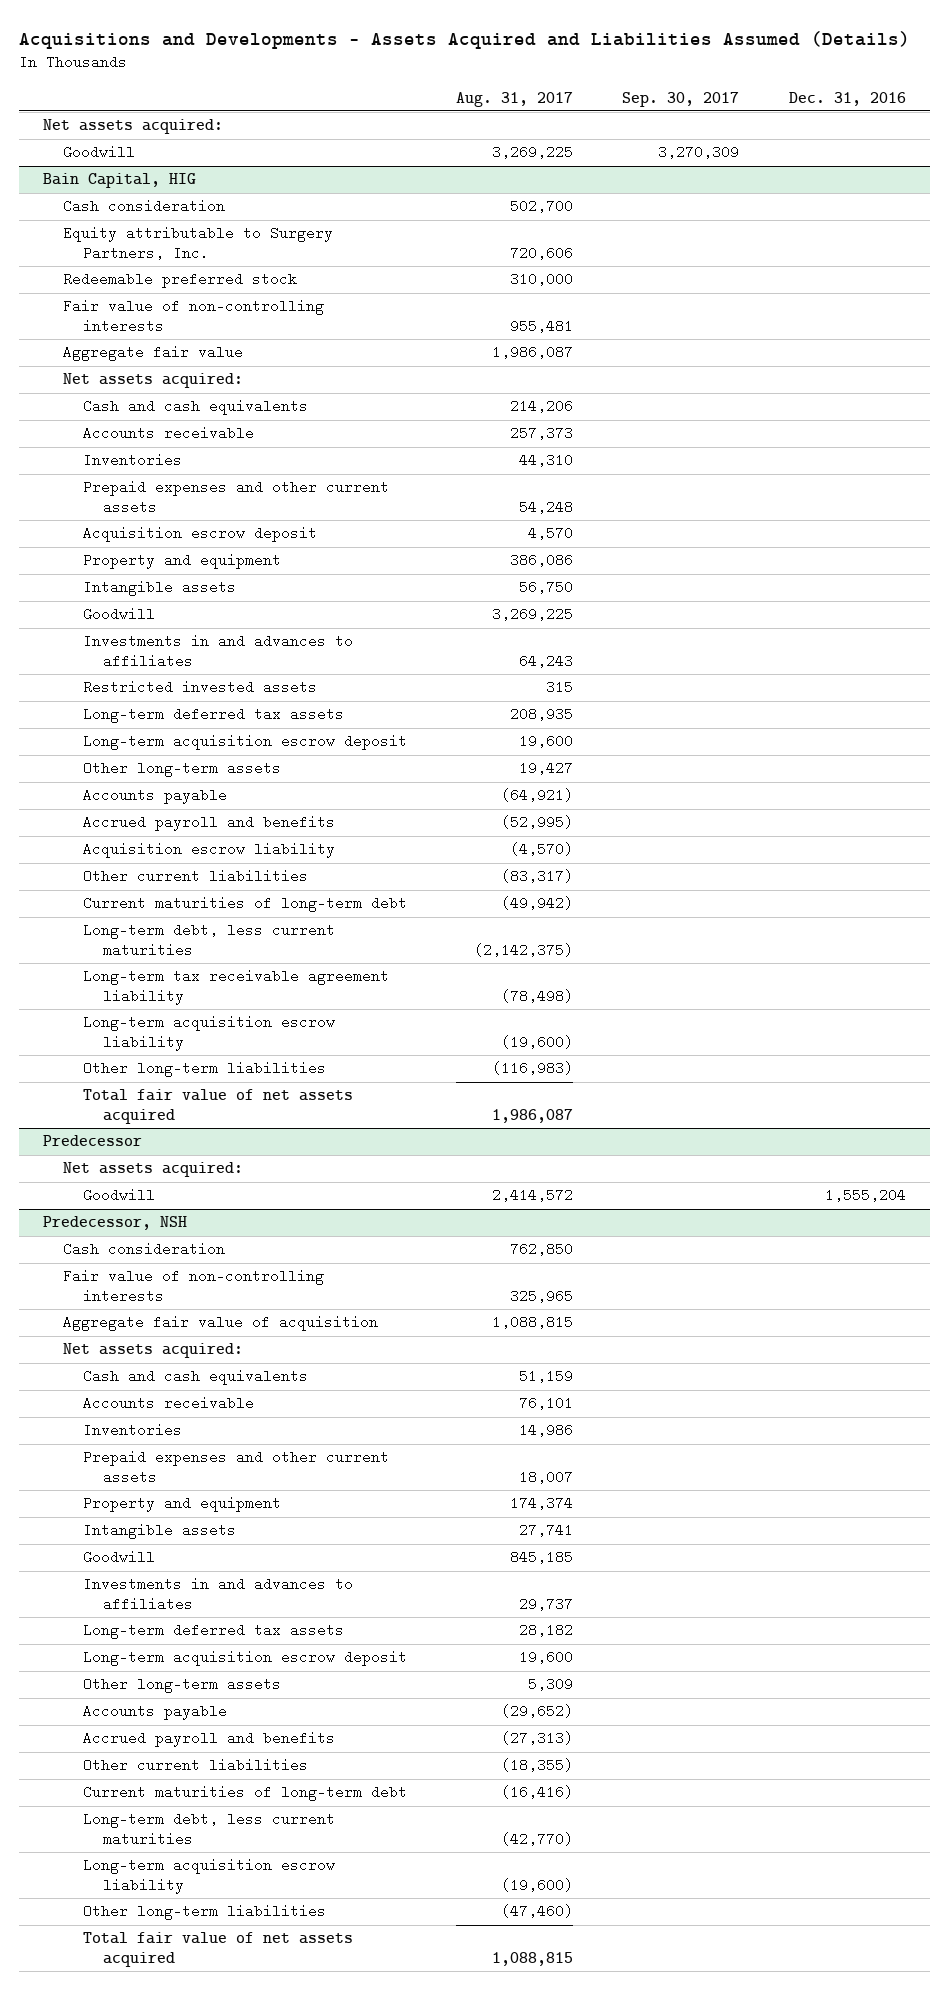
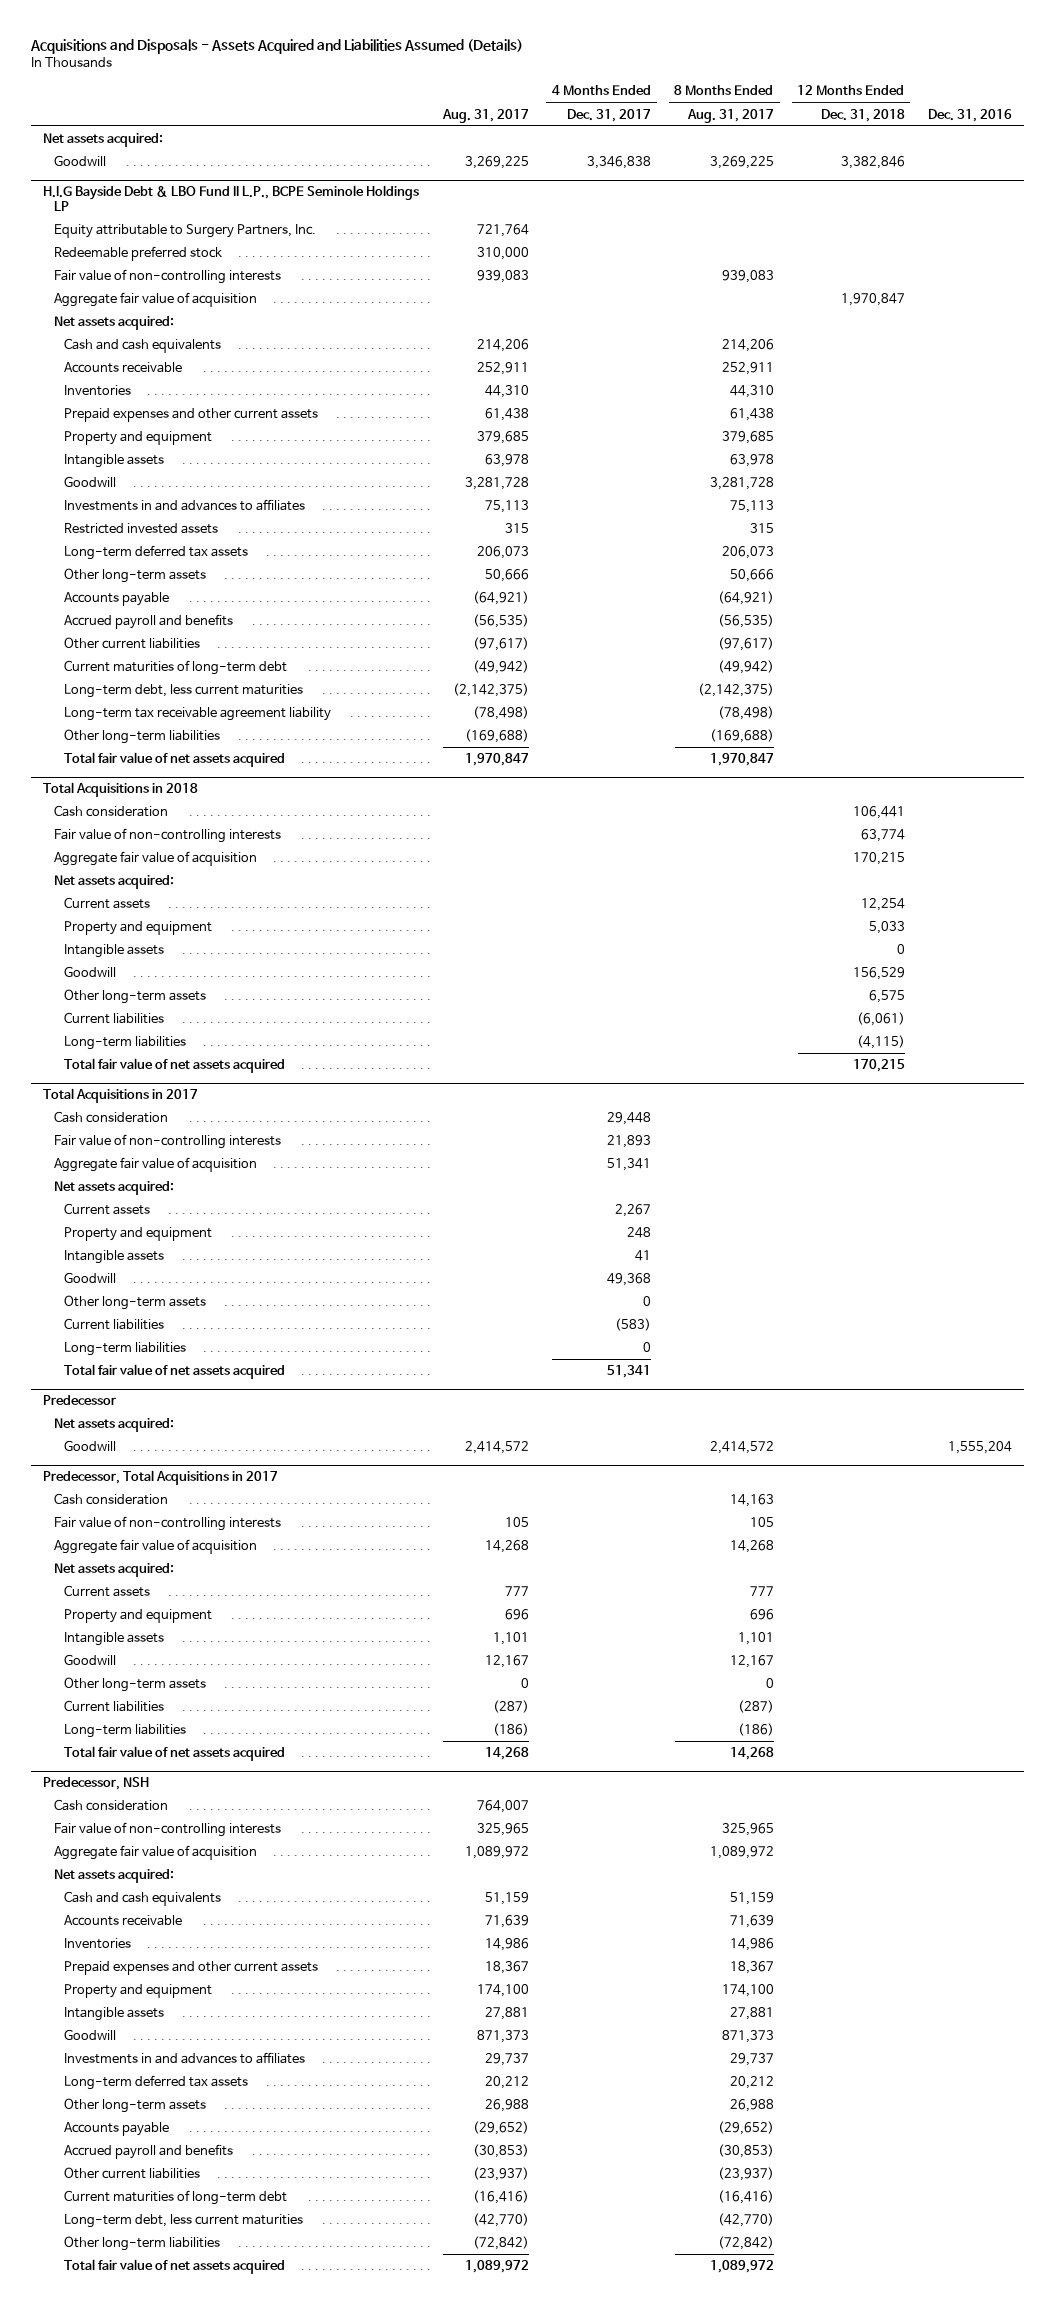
- Acquisitions and Developments - Assets Acquired and Liabilities Assumed (Details)
+ Acquisitions and Disposals - Assets Acquired and Liabilities Assumed (Details)
- | Aug. 31, 2017 | Sep. 30, 2017 | Dec. 31, 2016
+ | Aug. 31, 2017 | 4 Months Ended Dec. 31, 2017 | 8 Months Ended Aug. 31, 2017 | 12 Months Ended Dec. 31, 2018 | Dec. 31, 2016
- Bain Capital, HIG
- Cash consideration | 502,700 | |
- Equity attributable to Surgery Partners, Inc. | 720,606 | |
+ H.I.G Bayside Debt & LBO Fund II L.P., BCPE Seminole Holdings LP
+ Equity attributable to Surgery Partners, Inc. | 721,764 | | | |
- Fair value of non-controlling interests | 955,481 | |
- Aggregate fair value | 1,986,087 | |
+ Fair value of non-controlling interests | 939,083 | | 939,083 | |
+ Aggregate fair value of acquisition | | | | 1,970,847 |
- Accounts receivable | 257,373 | |
+ Accounts receivable | 252,911 | | 252,911 | |
- Prepaid expenses and other current assets | 54,248 | |
- Acquisition escrow deposit | 4,570 | |
- Property and equipment | 386,086 | |
- Intangible assets | 56,750 | |
- Goodwill | 3,269,225 | |
- Investments in and advances to affiliates | 64,243 | |
+ Prepaid expenses and other current assets | 61,438 | | 61,438 | |
+ Property and equipment | 379,685 | | 379,685 | |
+ Intangible assets | 63,978 | | 63,978 | |
+ Goodwill | 3,281,728 | | 3,281,728 | |
+ Investments in and advances to affiliates | 75,113 | | 75,113 | |
- Long-term deferred tax assets | 208,935 | |
- Long-term acquisition escrow deposit | 19,600 | |
- Other long-term assets | 19,427 | |
+ Long-term deferred tax assets | 206,073 | | 206,073 | |
+ Other long-term assets | 50,666 | | 50,666 | |
- Accrued payroll and benefits | (52,995) | |
- Acquisition escrow liability | (4,570) | |
- Other current liabilities | (83,317) | |
+ Accrued payroll and benefits | (56,535) | | (56,535) | |
+ Other current liabilities | (97,617) | | (97,617) | |
- Long-term acquisition escrow liability | (19,600) | |
- Other long-term liabilities | (116,983) | |
- Total fair value of net assets acquired | 1,986,087 | |
+ Other long-term liabilities | (169,688) | | (169,688) | |
+ Total fair value of net assets acquired | 1,970,847 | | 1,970,847 | |
+ Total Acquisitions in 2018
+ Cash consideration | | | | 106,441 |
+ Fair value of non-controlling interests | | | | 63,774 |
+ Aggregate fair value of acquisition | | | | 170,215 |
+ Net assets acquired:
+ Current assets | | | | 12,254 |
+ Property and equipment | | | | 5,033 |
+ Intangible assets | | | | 0 |
+ Goodwill | | | | 156,529 |
+ Other long-term assets | | | | 6,575 |
+ Current liabilities | | | | (6,061) |
+ Long-term liabilities | | | | (4,115) |
+ Total fair value of net assets acquired | | | | 170,215 |
+ Total Acquisitions in 2017
+ Cash consideration | | 29,448 | | |
+ Fair value of non-controlling interests | | 21,893 | | |
+ Aggregate fair value of acquisition | | 51,341 | | |
+ Net assets acquired:
+ Current assets | | 2,267 | | |
+ Property and equipment | | 248 | | |
+ Intangible assets | | 41 | | |
+ Goodwill | | 49,368 | | |
+ Other long-term assets | | 0 | | |
+ Current liabilities | | (583) | | |
+ Long-term liabilities | | 0 | | |
+ Total fair value of net assets acquired | | 51,341 | | |
+ Predecessor, Total Acquisitions in 2017
+ Cash consideration | | | 14,163 | |
+ Fair value of non-controlling interests | 105 | | 105 | |
+ Aggregate fair value of acquisition | 14,268 | | 14,268 | |
+ Net assets acquired:
+ Current assets | 777 | | 777 | |
+ Property and equipment | 696 | | 696 | |
+ Intangible assets | 1,101 | | 1,101 | |
+ Goodwill | 12,167 | | 12,167 | |
+ Other long-term assets | 0 | | 0 | |
+ Current liabilities | (287) | | (287) | |
+ Long-term liabilities | (186) | | (186) | |
+ Total fair value of net assets acquired | 14,268 | | 14,268 | |
@ Predecessor, NSH
- Cash consideration | 762,850 | |
+ Cash consideration | 764,007 | | | |
- Aggregate fair value of acquisition | 1,088,815 | |
+ Aggregate fair value of acquisition | 1,089,972 | | 1,089,972 | |
- Accounts receivable | 76,101 | |
+ Accounts receivable | 71,639 | | 71,639 | |
- Prepaid expenses and other current assets | 18,007 | |
- Property and equipment | 174,374 | |
- Intangible assets | 27,741 | |
- Goodwill | 845,185 | |
+ Prepaid expenses and other current assets | 18,367 | | 18,367 | |
+ Property and equipment | 174,100 | | 174,100 | |
+ Intangible assets | 27,881 | | 27,881 | |
+ Goodwill | 871,373 | | 871,373 | |
- Long-term deferred tax assets | 28,182 | |
- Long-term acquisition escrow deposit | 19,600 | |
- Other long-term assets | 5,309 | |
+ Long-term deferred tax assets | 20,212 | | 20,212 | |
+ Other long-term assets | 26,988 | | 26,988 | |
- Accrued payroll and benefits | (27,313) | |
- Other current liabilities | (18,355) | |
+ Accrued payroll and benefits | (30,853) | | (30,853) | |
+ Other current liabilities | (23,937) | | (23,937) | |
- Long-term acquisition escrow liability | (19,600) | |
- Other long-term liabilities | (47,460) | |
- Total fair value of net assets acquired | 1,088,815 | |
+ Other long-term liabilities | (72,842) | | (72,842) | |
+ Total fair value of net assets acquired | 1,089,972 | | 1,089,972 | |

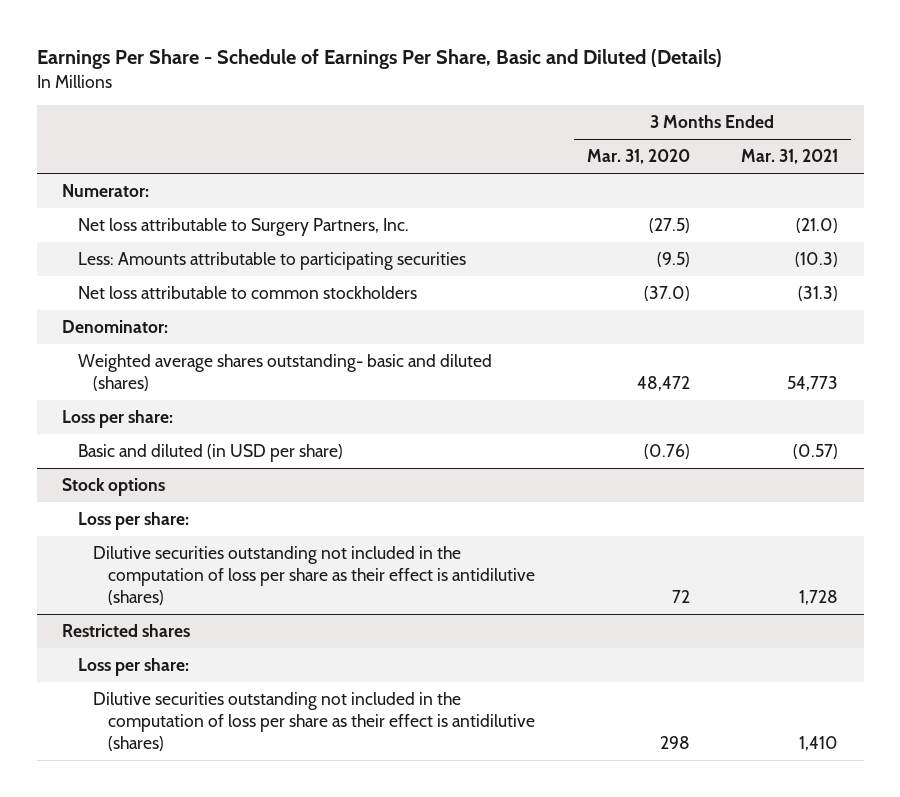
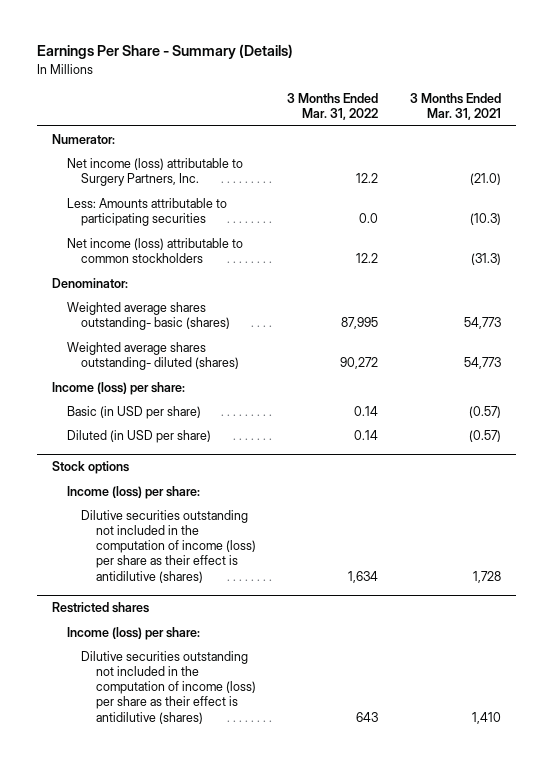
- Earnings Per Share - Schedule of Earnings Per Share, Basic and Diluted (Details)
+ Earnings Per Share - Summary (Details)
- | 3 Months Ended Mar. 31, 2020 | 3 Months Ended Mar. 31, 2021
+ | 3 Months Ended Mar. 31, 2022 | 3 Months Ended Mar. 31, 2021
- Net loss attributable to Surgery Partners, Inc. | (27.5) | (21.0)
+ Net income (loss) attributable to Surgery Partners, Inc. | 12.2 | (21.0)
- Net loss attributable to common stockholders | (37.0) | (31.3)
+ Net income (loss) attributable to common stockholders | 12.2 | (31.3)
- Weighted average shares outstanding- basic and diluted (shares) | 48,472 | 54,773
- Loss per share:
- Basic and diluted (in USD per share) | (0.76) | (0.57)
+ Weighted average shares outstanding- basic (shares) | 87,995 | 54,773
+ Weighted average shares outstanding- diluted (shares) | 90,272 | 54,773
+ Income (loss) per share:
+ Basic (in USD per share) | 0.14 | (0.57)
+ Diluted (in USD per share) | 0.14 | (0.57)
@ Stock options
- Loss per share:
- Dilutive securities outstanding not included in the computation of loss per share as their effect is antidilutive (shares) | 72 | 1,728
+ Income (loss) per share:
+ Dilutive securities outstanding not included in the computation of income (loss) per share as their effect is antidilutive (shares) | 1,634 | 1,728
@ Restricted shares
- Loss per share:
- Dilutive securities outstanding not included in the computation of loss per share as their effect is antidilutive (shares) | 298 | 1,410
+ Income (loss) per share:
+ Dilutive securities outstanding not included in the computation of income (loss) per share as their effect is antidilutive (shares) | 643 | 1,410

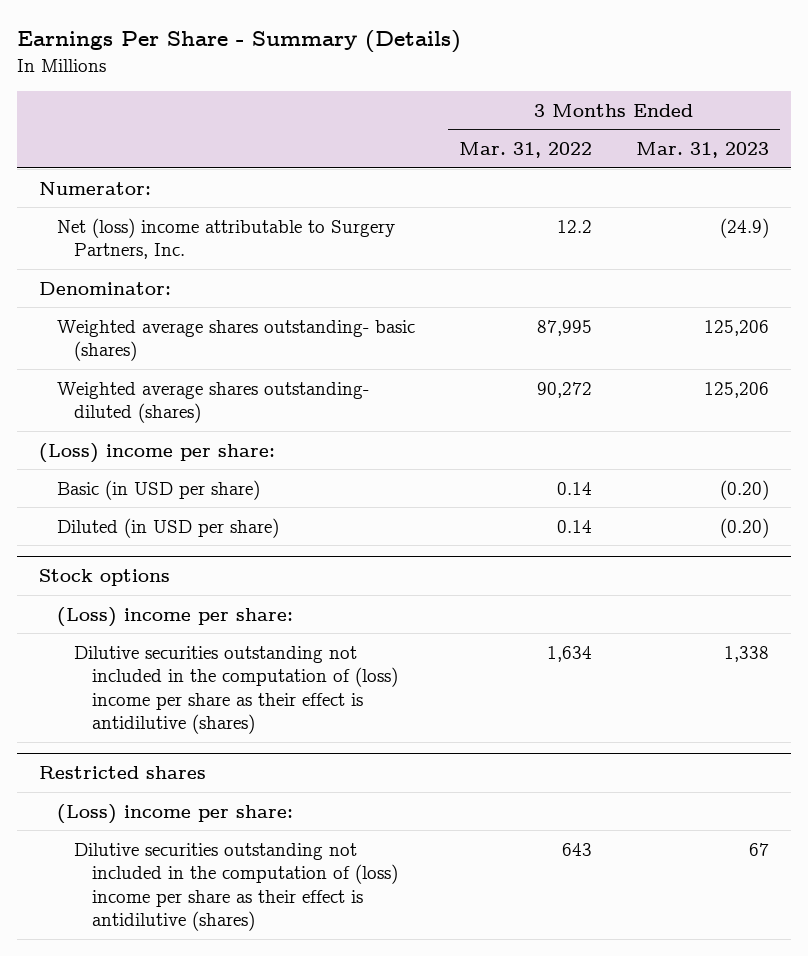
- | 3 Months Ended Mar. 31, 2022 | 3 Months Ended Mar. 31, 2021
+ | 3 Months Ended Mar. 31, 2022 | 3 Months Ended Mar. 31, 2023
- Net income (loss) attributable to Surgery Partners, Inc. | 12.2 | (21.0)
- Less: Amounts attributable to participating securities | 0.0 | (10.3)
- Net income (loss) attributable to common stockholders | 12.2 | (31.3)
+ Net (loss) income attributable to Surgery Partners, Inc. | 12.2 | (24.9)
- Income (loss) per share:
+ (Loss) income per share:
@ Stock options
- Income (loss) per share:
- Dilutive securities outstanding not included in the computation of income (loss) per share as their effect is antidilutive (shares) | 1,634 | 1,728
+ (Loss) income per share:
+ Dilutive securities outstanding not included in the computation of (loss) income per share as their effect is antidilutive (shares) | 1,634 | 1,338
@ Restricted shares
- Income (loss) per share:
- Dilutive securities outstanding not included in the computation of income (loss) per share as their effect is antidilutive (shares) | 643 | 1,410
+ (Loss) income per share:
+ Dilutive securities outstanding not included in the computation of (loss) income per share as their effect is antidilutive (shares) | 643 | 67

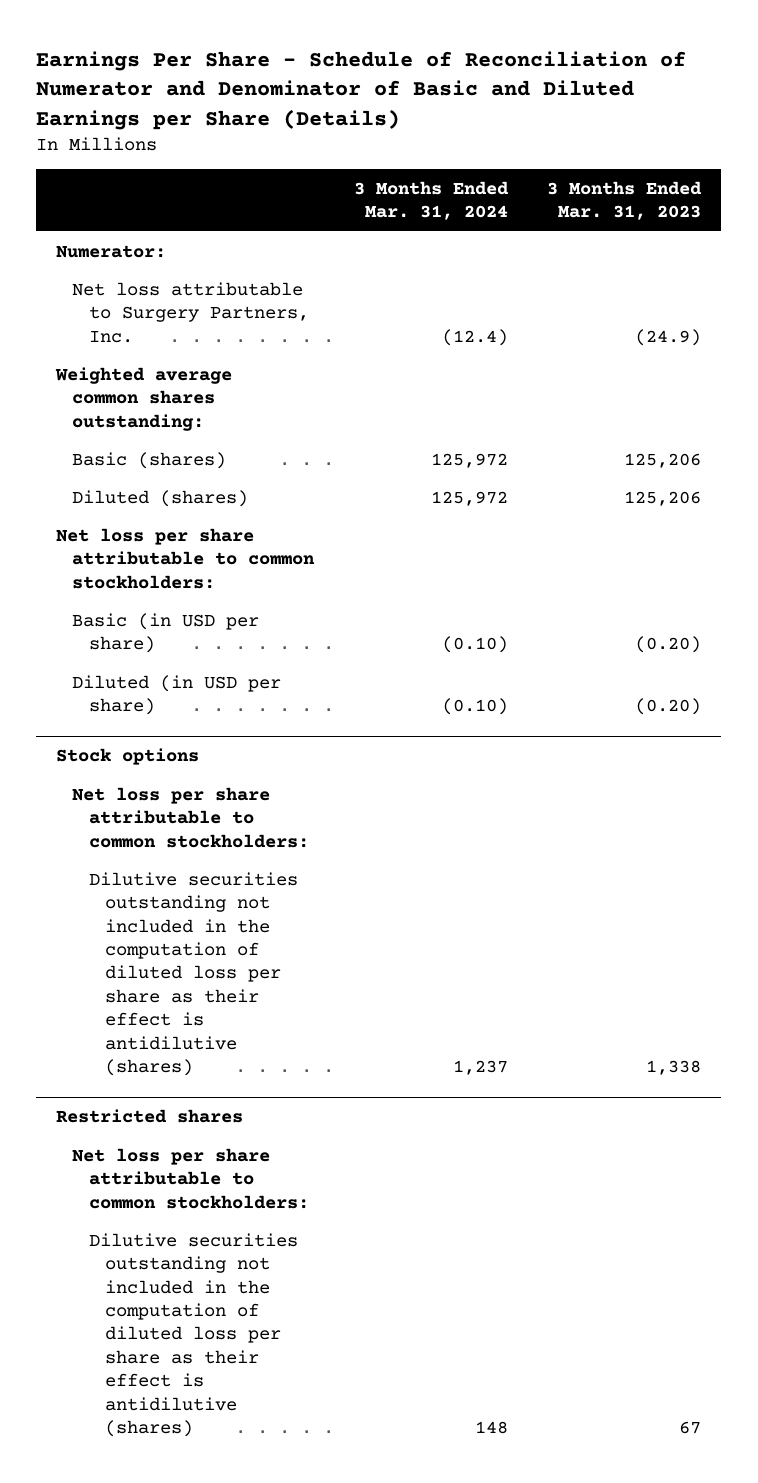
- Earnings Per Share - Summary (Details)
+ Earnings Per Share - Schedule of Reconciliation of Numerator and Denominator of Basic and Diluted Earnings per Share (Details)
- | 3 Months Ended Mar. 31, 2022 | 3 Months Ended Mar. 31, 2023
+ | 3 Months Ended Mar. 31, 2024 | 3 Months Ended Mar. 31, 2023
- Net (loss) income attributable to Surgery Partners, Inc. | 12.2 | (24.9)
- Denominator:
- Weighted average shares outstanding- basic (shares) | 87,995 | 125,206
- Weighted average shares outstanding- diluted (shares) | 90,272 | 125,206
- (Loss) income per share:
+ Net loss attributable to Surgery Partners, Inc. | (12.4) | (24.9)
+ Weighted average common shares outstanding:
+ Basic (shares) | 125,972 | 125,206
+ Diluted (shares) | 125,972 | 125,206
+ Net loss per share attributable to common stockholders:
@ Stock options
- (Loss) income per share:
- Dilutive securities outstanding not included in the computation of (loss) income per share as their effect is antidilutive (shares) | 1,634 | 1,338
+ Net loss per share attributable to common stockholders:
+ Dilutive securities outstanding not included in the computation of diluted loss per share as their effect is antidilutive (shares) | 1,237 | 1,338
@ Restricted shares
- (Loss) income per share:
- Dilutive securities outstanding not included in the computation of (loss) income per share as their effect is antidilutive (shares) | 643 | 67
+ Net loss per share attributable to common stockholders:
+ Dilutive securities outstanding not included in the computation of diluted loss per share as their effect is antidilutive (shares) | 148 | 67

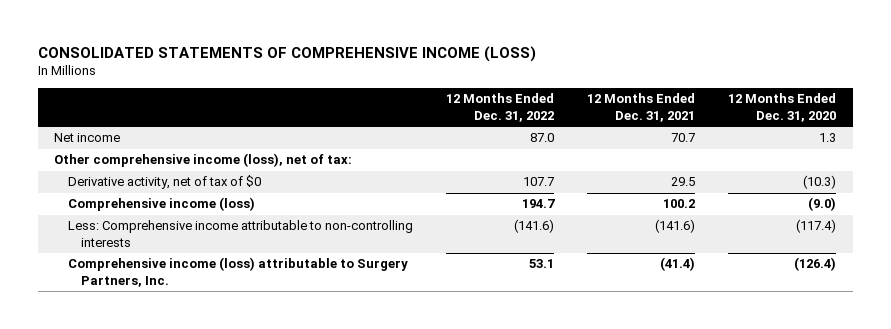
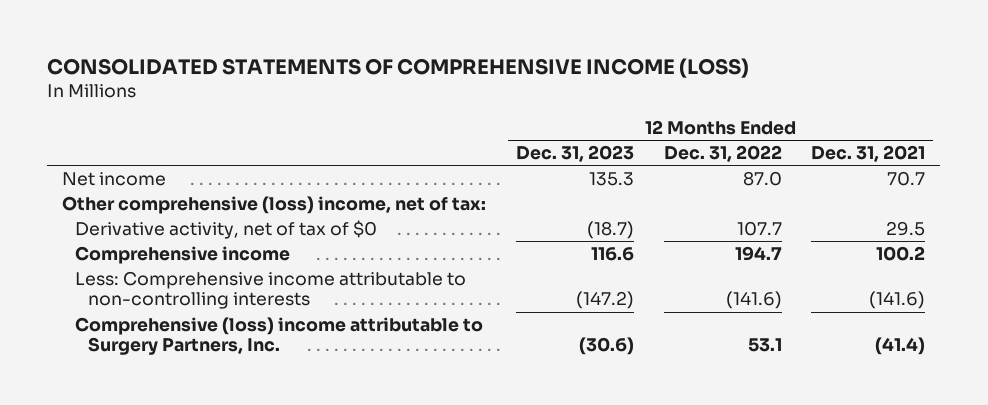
- | 12 Months Ended Dec. 31, 2022 | 12 Months Ended Dec. 31, 2021 | 12 Months Ended Dec. 31, 2020
+ | 12 Months Ended Dec. 31, 2023 | 12 Months Ended Dec. 31, 2022 | 12 Months Ended Dec. 31, 2021
- Other comprehensive income (loss), net of tax:
+ Other comprehensive (loss) income, net of tax:
- Comprehensive income (loss) | 194.7 | 100.2 | (9.0)
+ Comprehensive income | 116.6 | 194.7 | 100.2
- Comprehensive income (loss) attributable to Surgery Partners, Inc. | 53.1 | (41.4) | (126.4)
+ Comprehensive (loss) income attributable to Surgery Partners, Inc. | (30.6) | 53.1 | (41.4)

